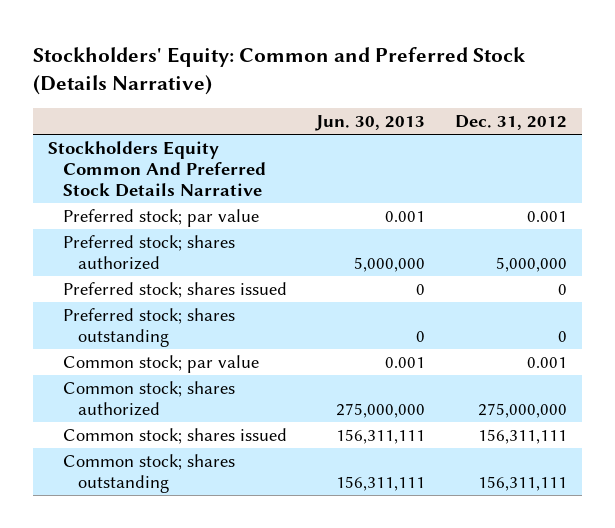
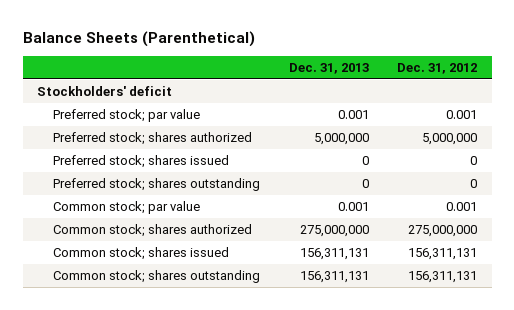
- Stockholders' Equity: Common and Preferred Stock (Details Narrative)
+ Balance Sheets (Parenthetical)
- | Jun. 30, 2013 | Dec. 31, 2012
+ | Dec. 31, 2013 | Dec. 31, 2012
- Stockholders Equity Common And Preferred Stock Details Narrative
+ Stockholders' deficit
- Common stock; shares issued | 156,311,111 | 156,311,111
- Common stock; shares outstanding | 156,311,111 | 156,311,111
+ Common stock; shares issued | 156,311,131 | 156,311,131
+ Common stock; shares outstanding | 156,311,131 | 156,311,131

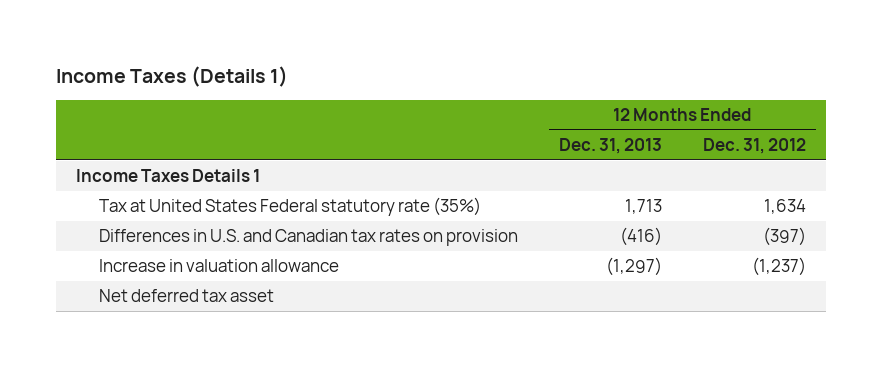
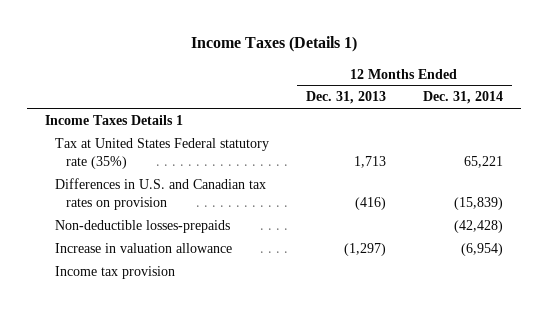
- | 12 Months Ended Dec. 31, 2013 | 12 Months Ended Dec. 31, 2012
+ | 12 Months Ended Dec. 31, 2013 | 12 Months Ended Dec. 31, 2014
+ Non-deductible losses-prepaids | | (42,428)
- Net deferred tax asset
+ Income tax provision

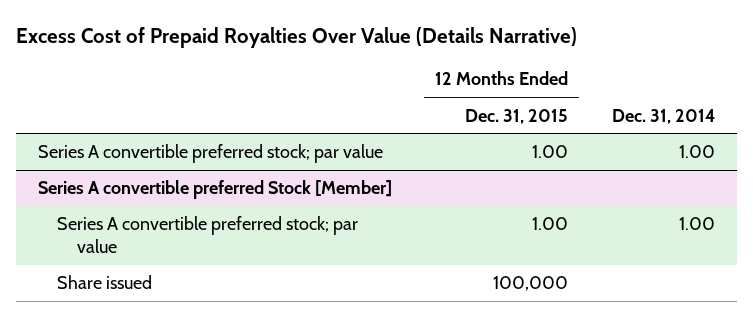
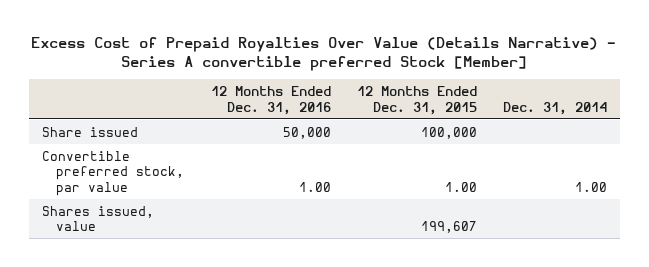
- Excess Cost of Prepaid Royalties Over Value (Details Narrative)
+ Excess Cost of Prepaid Royalties Over Value (Details Narrative) - Series A convertible preferred Stock [Member]
- | 12 Months Ended Dec. 31, 2015 | Dec. 31, 2014
+ | 12 Months Ended Dec. 31, 2016 | 12 Months Ended Dec. 31, 2015 | Dec. 31, 2014
- Series A convertible preferred stock; par value | 1.00 | 1.00
- Series A convertible preferred Stock [Member]
- Series A convertible preferred stock; par value | 1.00 | 1.00
+ Convertible preferred stock, par value | 1.00 | 1.00 | 1.00
+ Shares issued, value | | 199,607 |

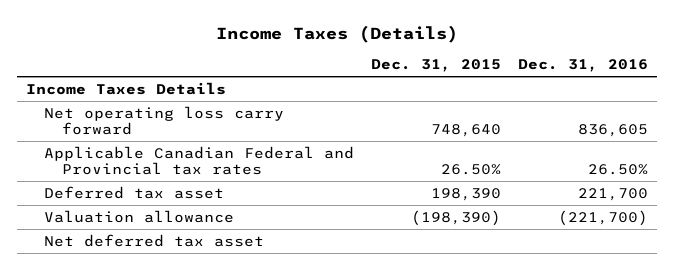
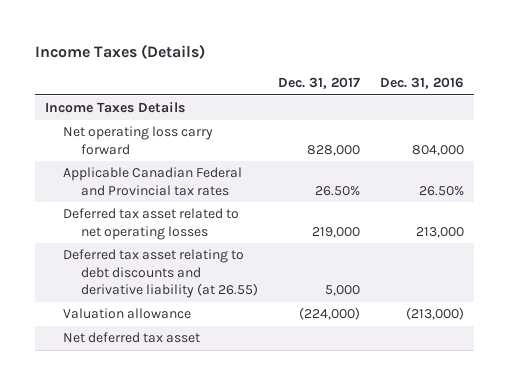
- | Dec. 31, 2015 | Dec. 31, 2016
+ | Dec. 31, 2017 | Dec. 31, 2016
- Net operating loss carry forward | 748,640 | 836,605
+ Net operating loss carry forward | 828,000 | 804,000
- Deferred tax asset | 198,390 | 221,700
- Valuation allowance | (198,390) | (221,700)
+ Deferred tax asset related to net operating losses | 219,000 | 213,000
+ Deferred tax asset relating to debt discounts and derivative liability (at 26.55) | 5,000 |
+ Valuation allowance | (224,000) | (213,000)

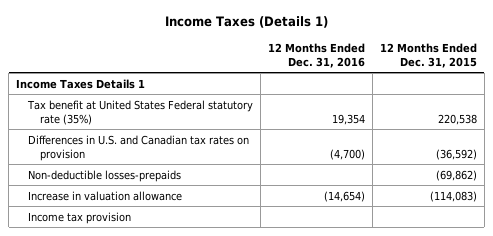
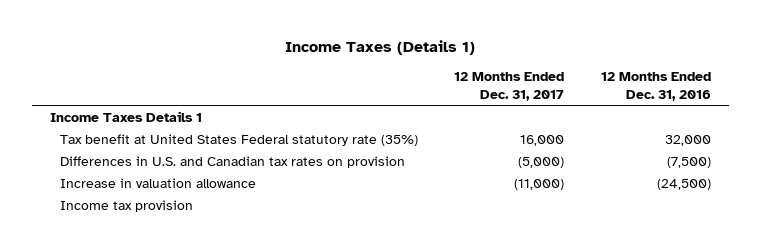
- | 12 Months Ended Dec. 31, 2016 | 12 Months Ended Dec. 31, 2015
+ | 12 Months Ended Dec. 31, 2017 | 12 Months Ended Dec. 31, 2016
- Tax benefit at United States Federal statutory rate (35%) | 19,354 | 220,538
- Differences in U.S. and Canadian tax rates on provision | (4,700) | (36,592)
- Non-deductible losses-prepaids | | (69,862)
- Increase in valuation allowance | (14,654) | (114,083)
+ Tax benefit at United States Federal statutory rate (35%) | 16,000 | 32,000
+ Differences in U.S. and Canadian tax rates on provision | (5,000) | (7,500)
+ Increase in valuation allowance | (11,000) | (24,500)

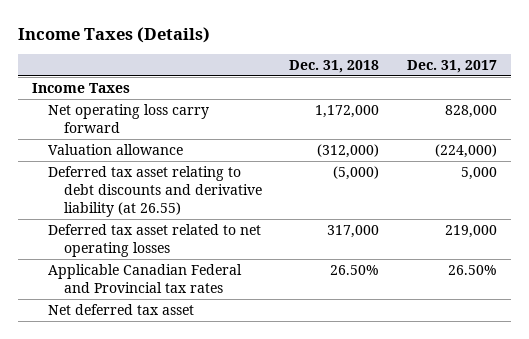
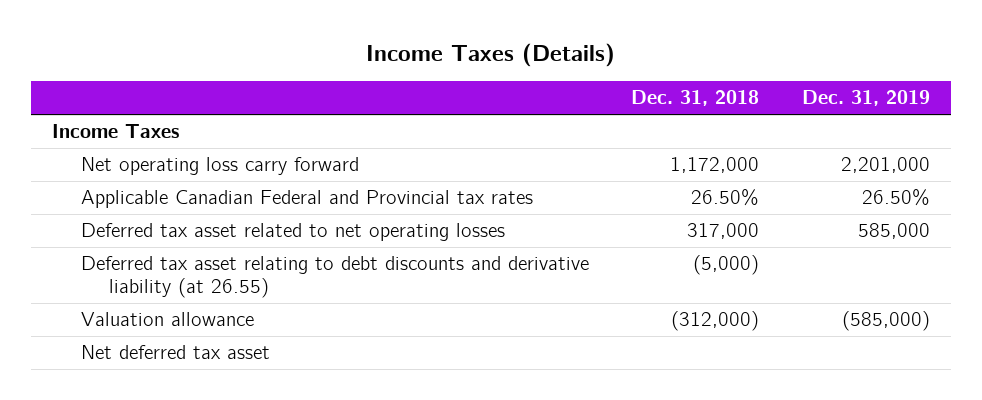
- | Dec. 31, 2018 | Dec. 31, 2017
+ | Dec. 31, 2018 | Dec. 31, 2019
moved down: Deferred tax asset related to net operating losses | 317,000 | 585,000
moved down: Deferred tax asset relating to debt discounts and derivative liability (at 26.55) | (5,000) |
moved down: Valuation allowance | (312,000) | (585,000)

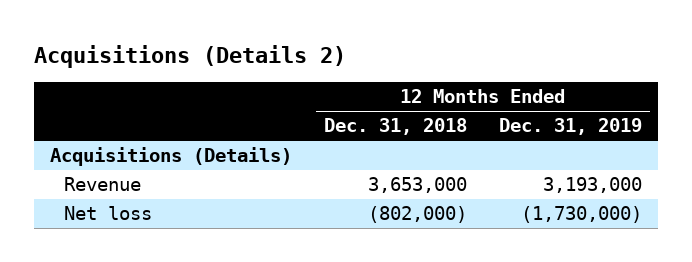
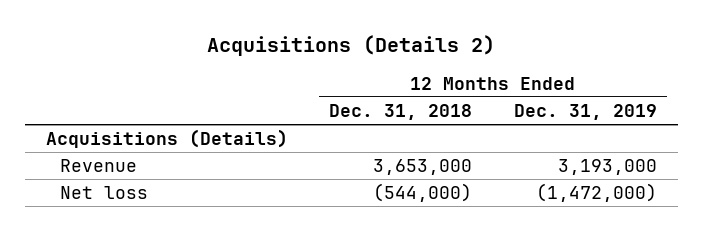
- Net loss | (802,000) | (1,730,000)
+ Net loss | (544,000) | (1,472,000)

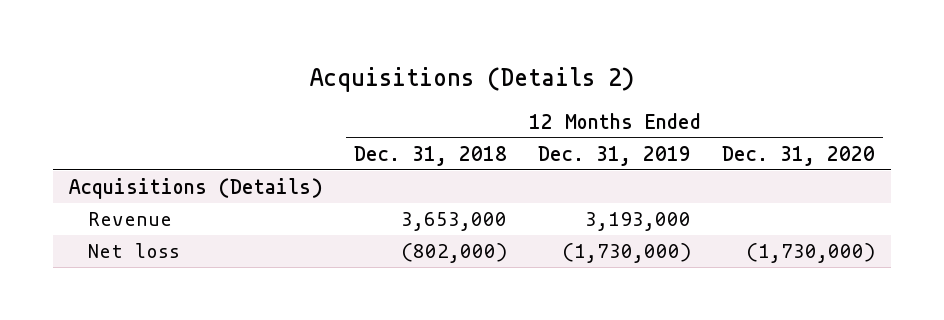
- | 12 Months Ended Dec. 31, 2018 | 12 Months Ended Dec. 31, 2019
+ | 12 Months Ended Dec. 31, 2018 | 12 Months Ended Dec. 31, 2019 | 12 Months Ended Dec. 31, 2020
- Net loss | (544,000) | (1,472,000)
+ Net loss | (802,000) | (1,730,000) | (1,730,000)

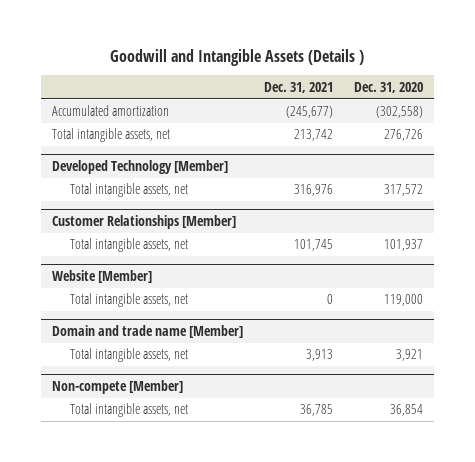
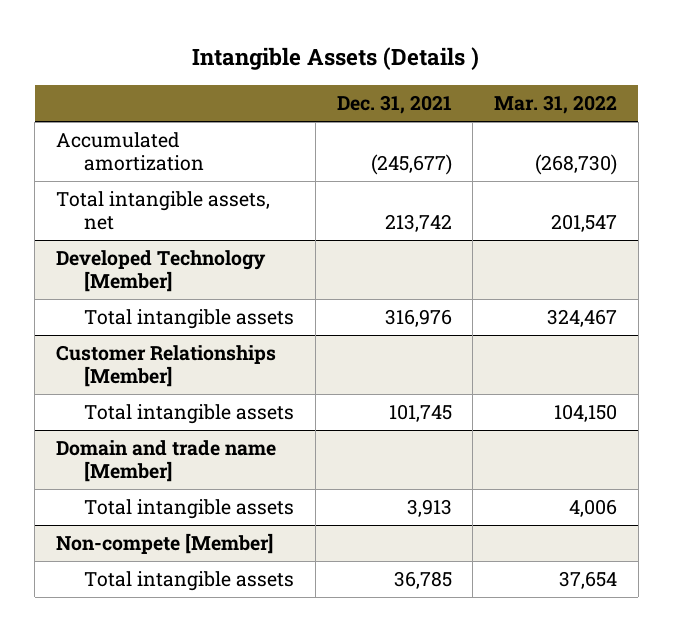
- Goodwill and Intangible Assets (Details )
+ Intangible Assets (Details )
- | Dec. 31, 2021 | Dec. 31, 2020
+ | Dec. 31, 2021 | Mar. 31, 2022
@ Developed Technology [Member]
- Total intangible assets, net | 316,976 | 317,572
+ Total intangible assets | 316,976 | 324,467
@ Customer Relationships [Member]
- Total intangible assets, net | 101,745 | 101,937
- Website [Member]
- Total intangible assets, net | 0 | 119,000
@ Customer Relationships [Member]
+ Total intangible assets | 101,745 | 104,150
@ Domain and trade name [Member]
- Total intangible assets, net | 3,913 | 3,921
+ Total intangible assets | 3,913 | 4,006
@ Non-compete [Member]
- Total intangible assets, net | 36,785 | 36,854
+ Total intangible assets | 36,785 | 37,654

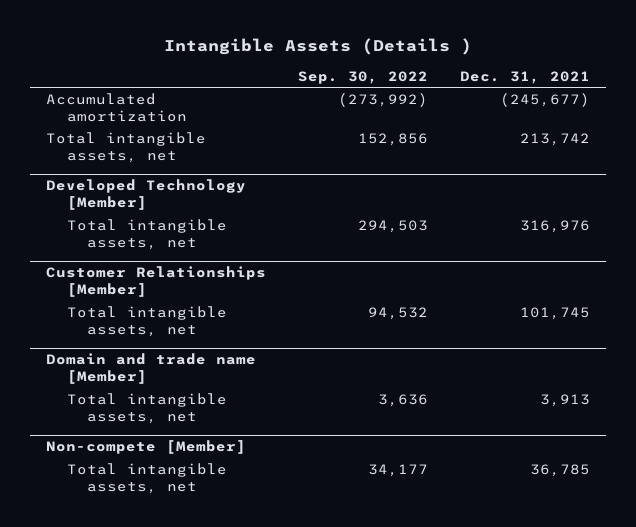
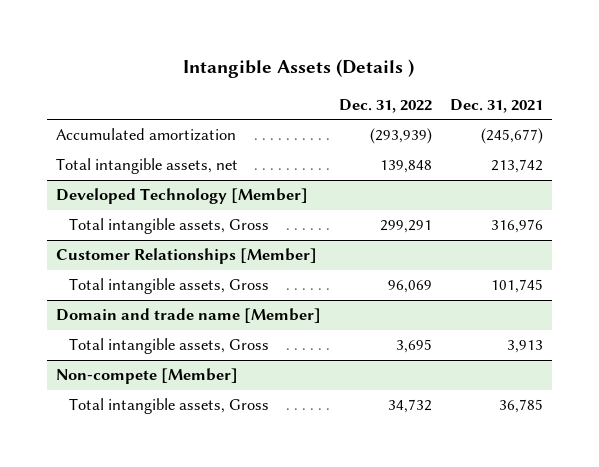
- | Sep. 30, 2022 | Dec. 31, 2021
+ | Dec. 31, 2022 | Dec. 31, 2021
@ Developed Technology [Member]
- Total intangible assets, net | 294,503 | 316,976
+ Total intangible assets, Gross | 299,291 | 316,976
@ Customer Relationships [Member]
- Total intangible assets, net | 94,532 | 101,745
+ Total intangible assets, Gross | 96,069 | 101,745
@ Domain and trade name [Member]
- Total intangible assets, net | 3,636 | 3,913
+ Total intangible assets, Gross | 3,695 | 3,913
@ Non-compete [Member]
- Total intangible assets, net | 34,177 | 36,785
+ Total intangible assets, Gross | 34,732 | 36,785

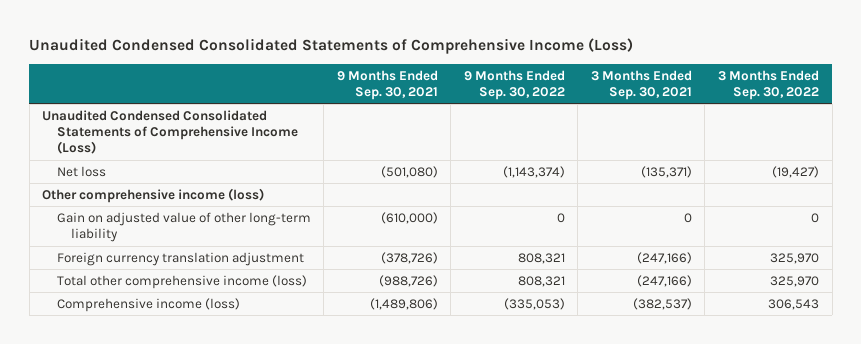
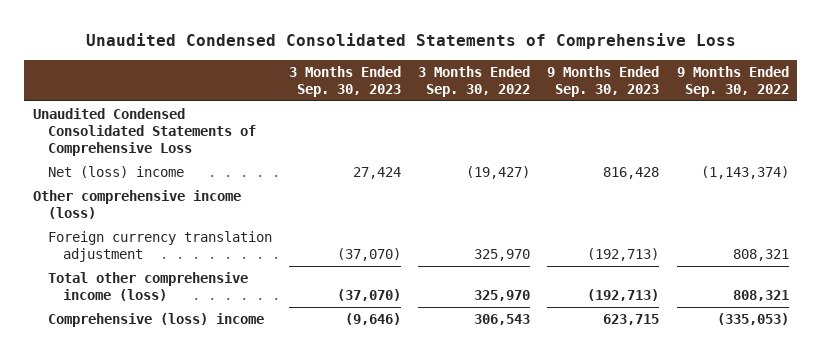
- Unaudited Condensed Consolidated Statements of Comprehensive Income (Loss)
+ Unaudited Condensed Consolidated Statements of Comprehensive Loss
- | 9 Months Ended Sep. 30, 2021 | 9 Months Ended Sep. 30, 2022 | 3 Months Ended Sep. 30, 2021 | 3 Months Ended Sep. 30, 2022
+ | 3 Months Ended Sep. 30, 2023 | 3 Months Ended Sep. 30, 2022 | 9 Months Ended Sep. 30, 2023 | 9 Months Ended Sep. 30, 2022
- Unaudited Condensed Consolidated Statements of Comprehensive Income (Loss)
- Net loss | (501,080) | (1,143,374) | (135,371) | (19,427)
+ Unaudited Condensed Consolidated Statements of Comprehensive Loss
+ Net (loss) income | 27,424 | (19,427) | 816,428 | (1,143,374)
- Gain on adjusted value of other long-term liability | (610,000) | 0 | 0 | 0
- Comprehensive income (loss) | (1,489,806) | (335,053) | (382,537) | 306,543
+ Comprehensive (loss) income | (9,646) | 306,543 | 623,715 | (335,053)

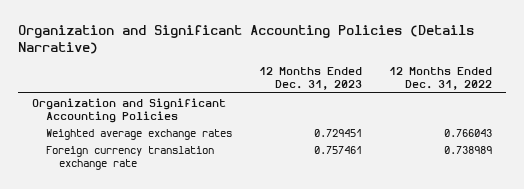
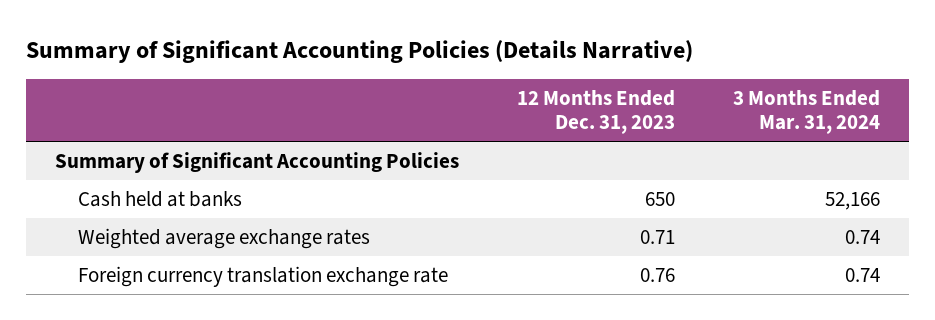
- Organization and Significant Accounting Policies (Details Narrative)
+ Summary of Significant Accounting Policies (Details Narrative)
- | 12 Months Ended Dec. 31, 2023 | 12 Months Ended Dec. 31, 2022
+ | 12 Months Ended Dec. 31, 2023 | 3 Months Ended Mar. 31, 2024
- Organization and Significant Accounting Policies
- Weighted average exchange rates | 0.729451 | 0.766043
- Foreign currency translation exchange rate | 0.757461 | 0.738989
+ Summary of Significant Accounting Policies
+ Cash held at banks | 650 | 52,166
+ Weighted average exchange rates | 0.71 | 0.74
+ Foreign currency translation exchange rate | 0.76 | 0.74

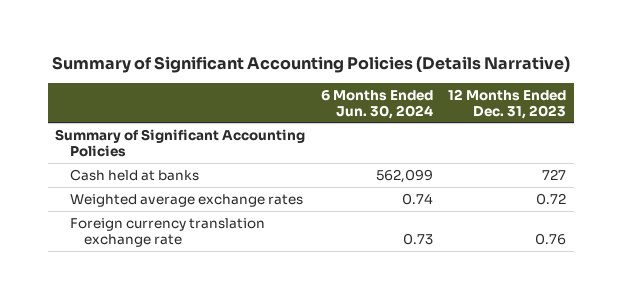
- | 12 Months Ended Dec. 31, 2023 | 3 Months Ended Mar. 31, 2024
+ | 6 Months Ended Jun. 30, 2024 | 12 Months Ended Dec. 31, 2023
- Cash held at banks | 650 | 52,166
- Weighted average exchange rates | 0.71 | 0.74
+ Cash held at banks | 562,099 | 727
+ Weighted average exchange rates | 0.74 | 0.72

